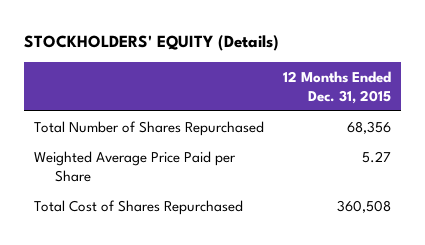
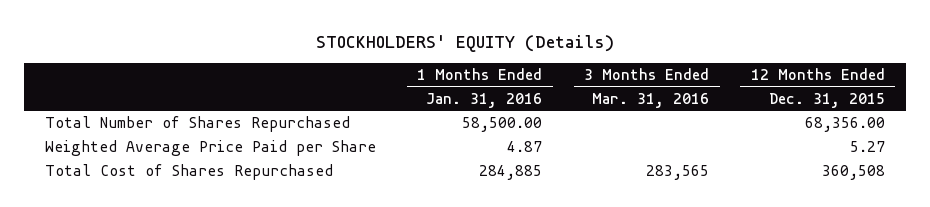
- | 12 Months Ended Dec. 31, 2015
+ | 1 Months Ended Jan. 31, 2016 | 3 Months Ended Mar. 31, 2016 | 12 Months Ended Dec. 31, 2015
- Total Number of Shares Repurchased | 68,356
+ Total Number of Shares Repurchased | 58,500.00 | | 68,356.00

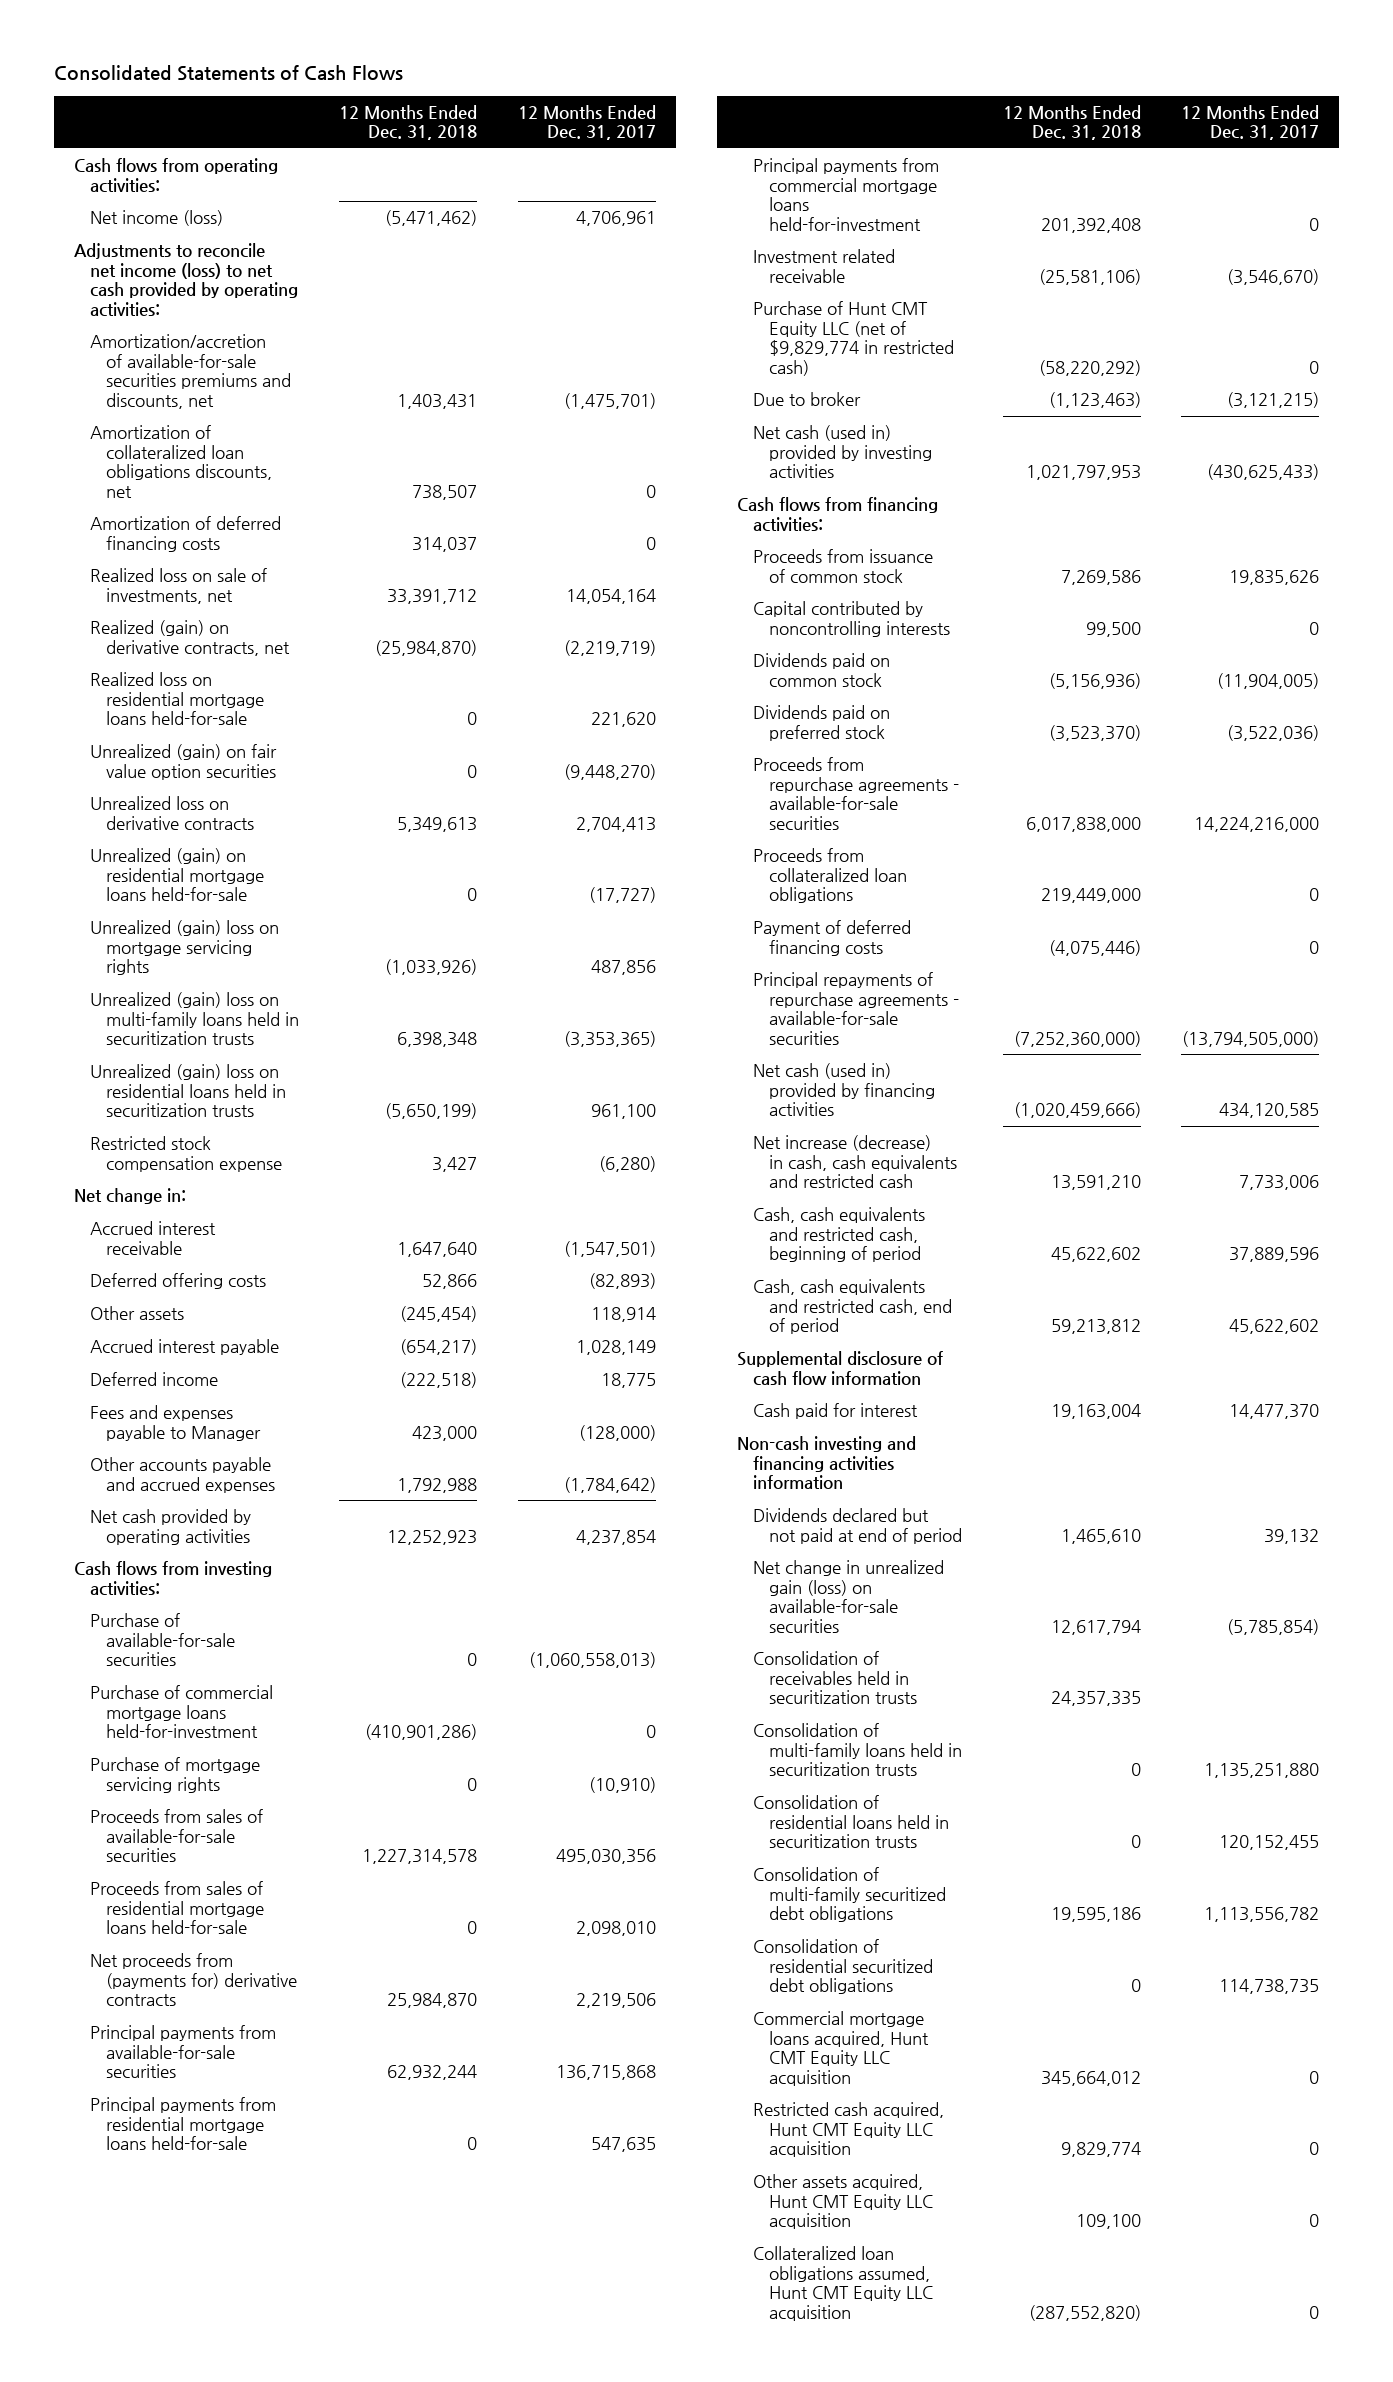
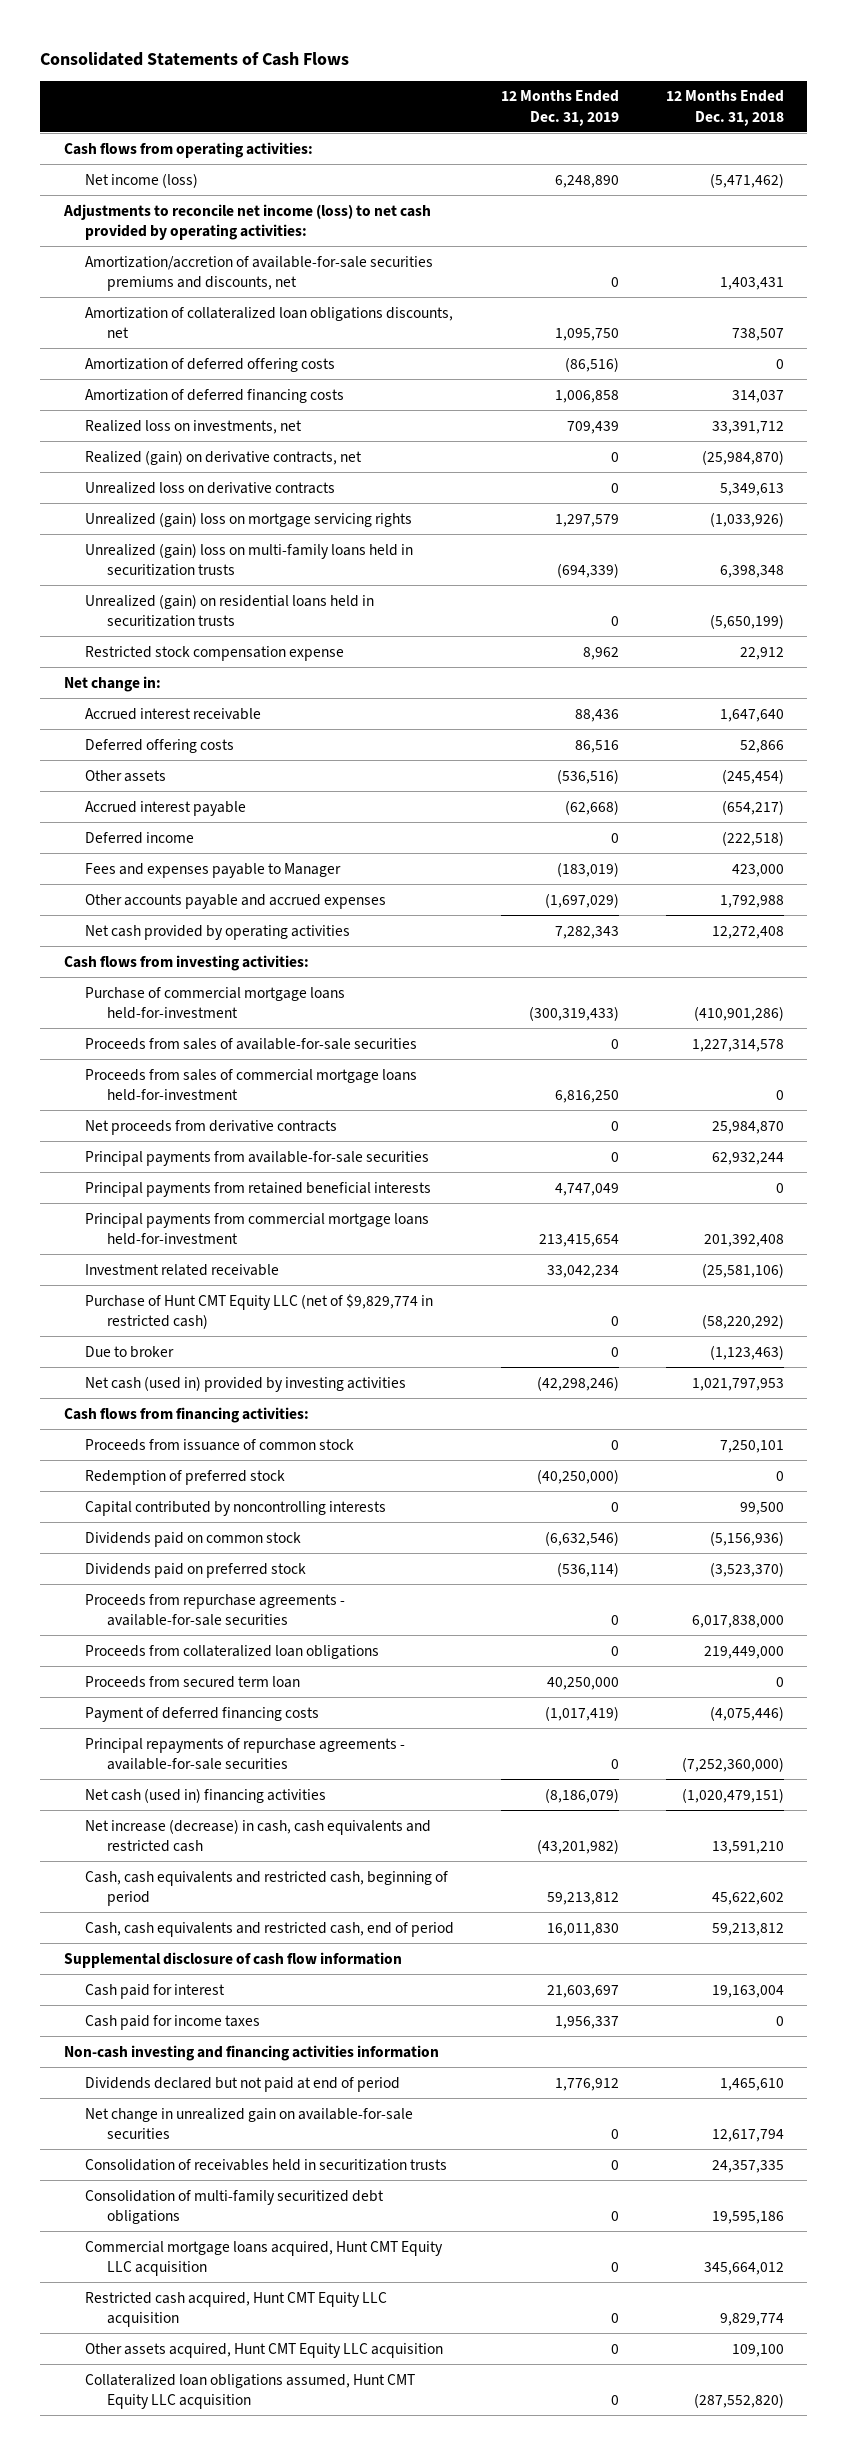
- | 12 Months Ended Dec. 31, 2018 | 12 Months Ended Dec. 31, 2017
+ | 12 Months Ended Dec. 31, 2019 | 12 Months Ended Dec. 31, 2018
+ Amortization of deferred offering costs | (86,516) | 0
- Realized loss on sale of investments, net | 33,391,712 | 14,054,164
+ Realized loss on investments, net | 709,439 | 33,391,712
- Realized loss on residential mortgage loans held-for-sale | 0 | 221,620
- Unrealized (gain) on fair value option securities | 0 | (9,448,270)
- Unrealized (gain) on residential mortgage loans held-for-sale | 0 | (17,727)
- Unrealized (gain) loss on residential loans held in securitization trusts | (5,650,199) | 961,100
- Restricted stock compensation expense | 3,427 | (6,280)
+ Unrealized (gain) on residential loans held in securitization trusts | 0 | (5,650,199)
+ Restricted stock compensation expense | 8,962 | 22,912
- Net cash provided by operating activities | 12,252,923 | 4,237,854
+ Net cash provided by operating activities | 7,282,343 | 12,272,408
- Purchase of available-for-sale securities | 0 | (1,060,558,013)
- Purchase of mortgage servicing rights | 0 | (10,910)
- Proceeds from sales of residential mortgage loans held-for-sale | 0 | 2,098,010
- Net proceeds from (payments for) derivative contracts | 25,984,870 | 2,219,506
+ Proceeds from sales of commercial mortgage loans held-for-investment | 6,816,250 | 0
+ Net proceeds from derivative contracts | 0 | 25,984,870
- Principal payments from residential mortgage loans held-for-sale | 0 | 547,635
+ Principal payments from retained beneficial interests | 4,747,049 | 0
- Proceeds from issuance of common stock | 7,269,586 | 19,835,626
+ Proceeds from issuance of common stock | 0 | 7,250,101
+ Redemption of preferred stock | (40,250,000) | 0
+ Proceeds from secured term loan | 40,250,000 | 0
- Net cash (used in) provided by financing activities | (1,020,459,666) | 434,120,585
+ Net cash (used in) financing activities | (8,186,079) | (1,020,479,151)
+ Cash paid for income taxes | 1,956,337 | 0
- Net change in unrealized gain (loss) on available-for-sale securities | 12,617,794 | (5,785,854)
+ Net change in unrealized gain on available-for-sale securities | 0 | 12,617,794
- Consolidation of multi-family loans held in securitization trusts | 0 | 1,135,251,880
- Consolidation of residential loans held in securitization trusts | 0 | 120,152,455
- Consolidation of residential securitized debt obligations | 0 | 114,738,735

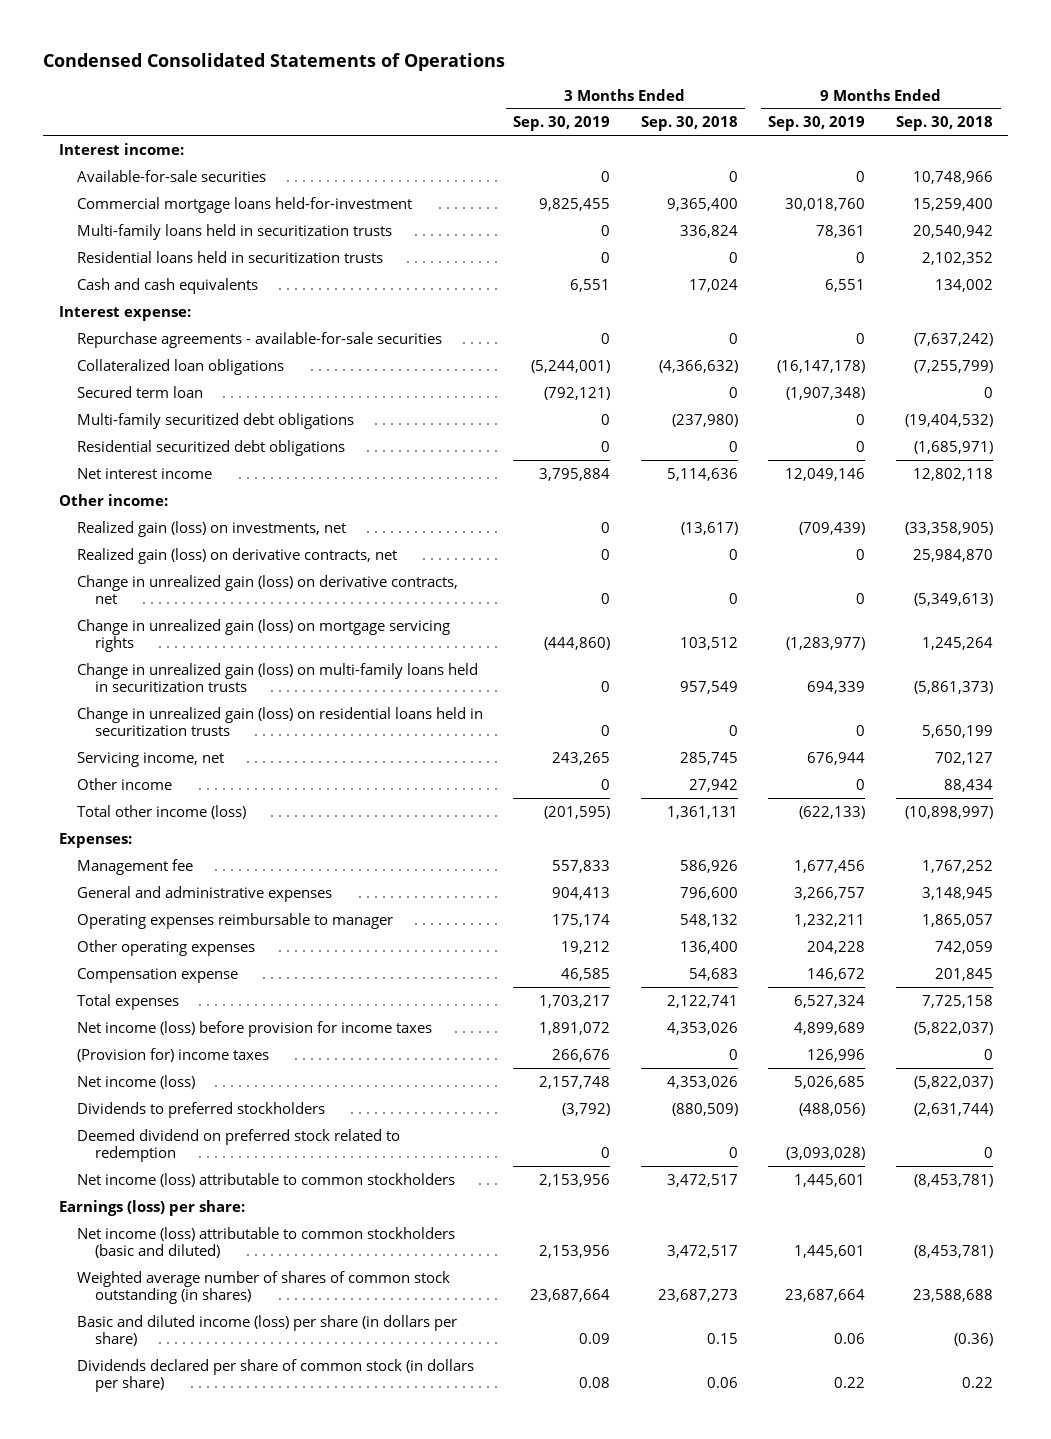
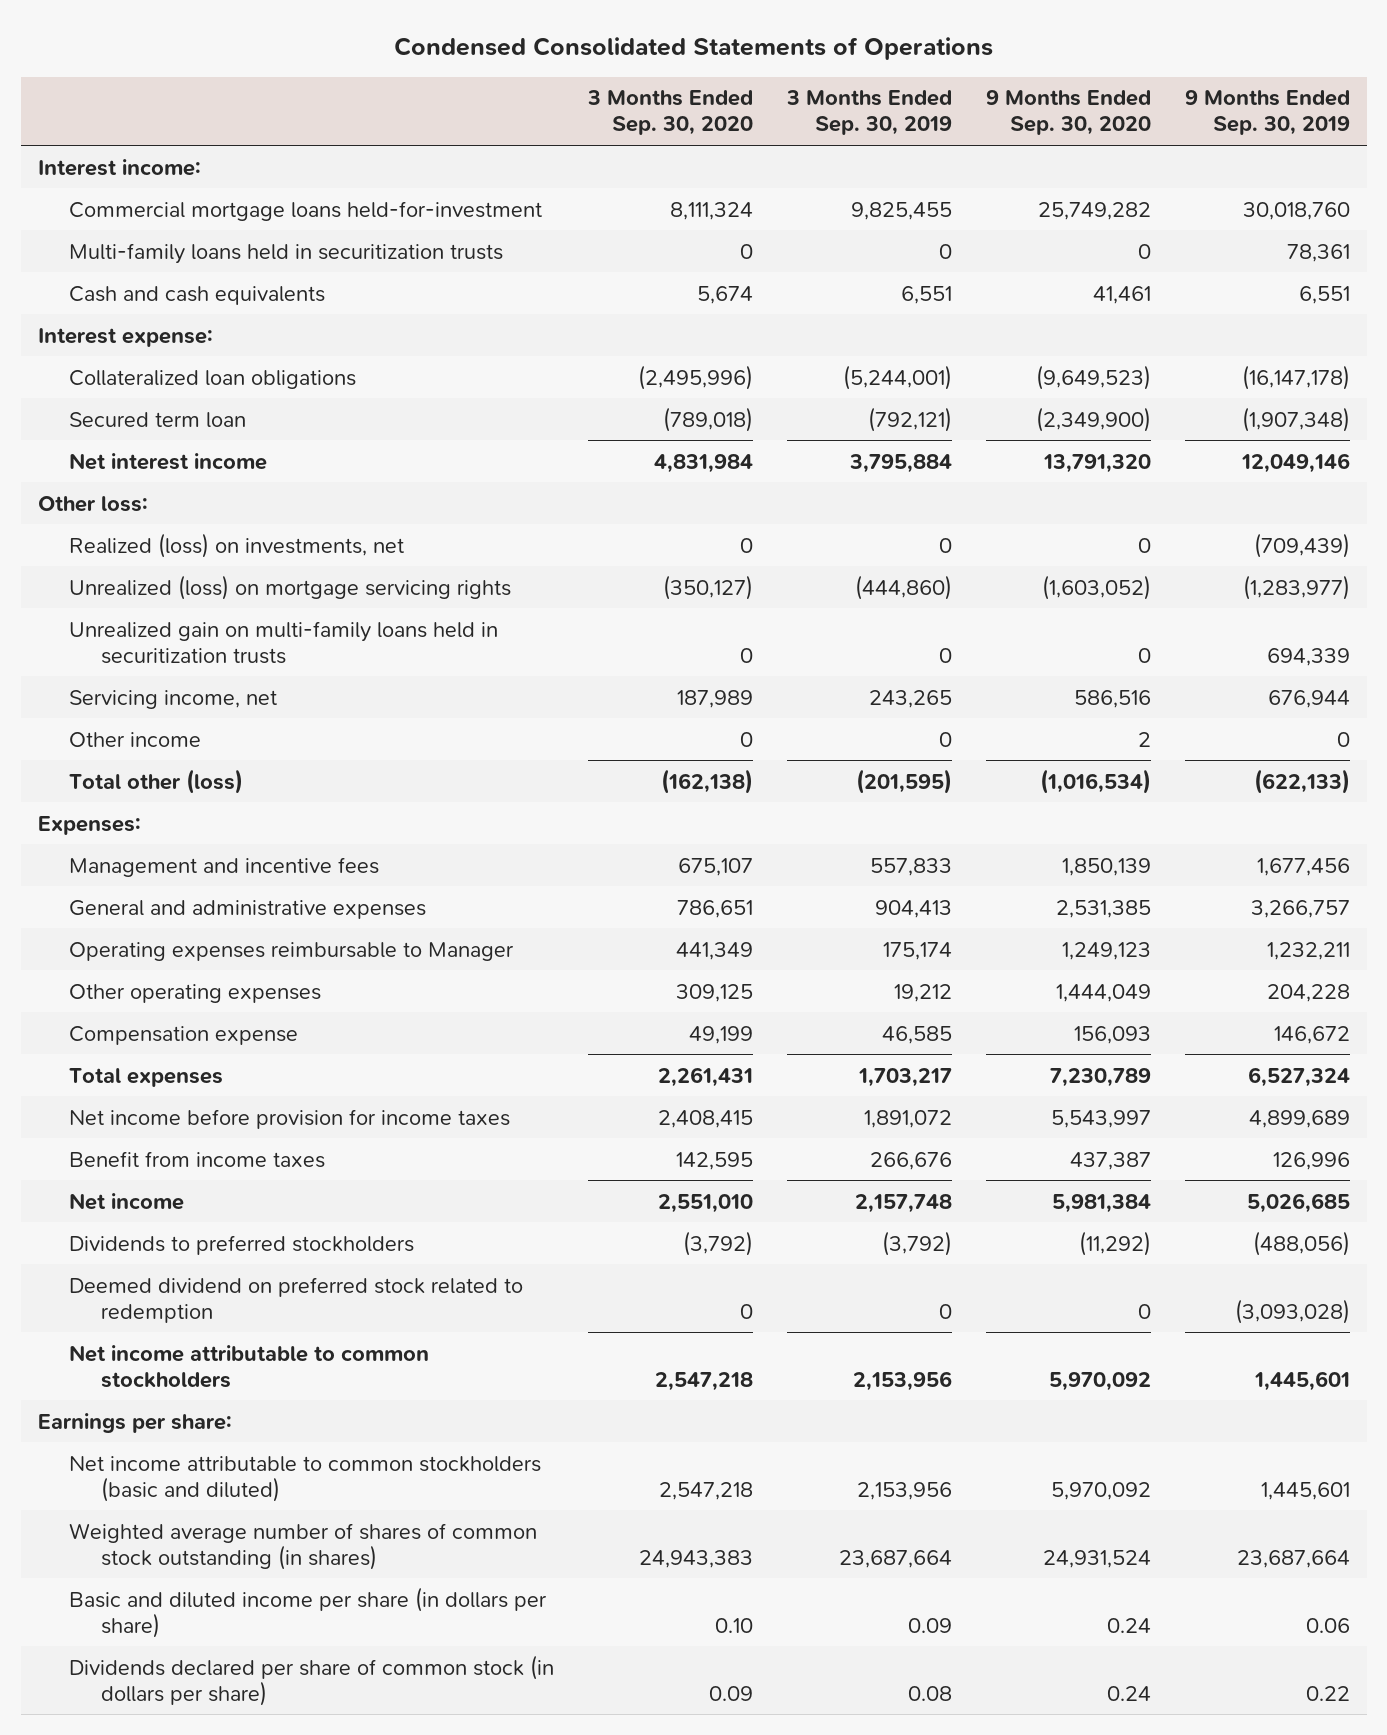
- | 3 Months Ended Sep. 30, 2019 | 3 Months Ended Sep. 30, 2018 | 9 Months Ended Sep. 30, 2019 | 9 Months Ended Sep. 30, 2018
+ | 3 Months Ended Sep. 30, 2020 | 3 Months Ended Sep. 30, 2019 | 9 Months Ended Sep. 30, 2020 | 9 Months Ended Sep. 30, 2019
- Available-for-sale securities | 0 | 0 | 0 | 10,748,966
- Residential loans held in securitization trusts | 0 | 0 | 0 | 2,102,352
- Repurchase agreements - available-for-sale securities | 0 | 0 | 0 | (7,637,242)
- Multi-family securitized debt obligations | 0 | (237,980) | 0 | (19,404,532)
- Residential securitized debt obligations | 0 | 0 | 0 | (1,685,971)
- Other income:
- Realized gain (loss) on investments, net | 0 | (13,617) | (709,439) | (33,358,905)
- Realized gain (loss) on derivative contracts, net | 0 | 0 | 0 | 25,984,870
- Change in unrealized gain (loss) on derivative contracts, net | 0 | 0 | 0 | (5,349,613)
- Change in unrealized gain (loss) on mortgage servicing rights | (444,860) | 103,512 | (1,283,977) | 1,245,264
- Change in unrealized gain (loss) on multi-family loans held in securitization trusts | 0 | 957,549 | 694,339 | (5,861,373)
- Change in unrealized gain (loss) on residential loans held in securitization trusts | 0 | 0 | 0 | 5,650,199
+ Other loss:
+ Realized (loss) on investments, net | 0 | 0 | 0 | (709,439)
+ Unrealized (loss) on mortgage servicing rights | (350,127) | (444,860) | (1,603,052) | (1,283,977)
+ Unrealized gain on multi-family loans held in securitization trusts | 0 | 0 | 0 | 694,339
- Total other income (loss) | (201,595) | 1,361,131 | (622,133) | (10,898,997)
+ Total other (loss) | (162,138) | (201,595) | (1,016,534) | (622,133)
- Management fee | 557,833 | 586,926 | 1,677,456 | 1,767,252
+ Management and incentive fees | 675,107 | 557,833 | 1,850,139 | 1,677,456
- Operating expenses reimbursable to manager | 175,174 | 548,132 | 1,232,211 | 1,865,057
+ Operating expenses reimbursable to Manager | 441,349 | 175,174 | 1,249,123 | 1,232,211
- Net income (loss) before provision for income taxes | 1,891,072 | 4,353,026 | 4,899,689 | (5,822,037)
- (Provision for) income taxes | 266,676 | 0 | 126,996 | 0
- Net income (loss) | 2,157,748 | 4,353,026 | 5,026,685 | (5,822,037)
+ Net income before provision for income taxes | 2,408,415 | 1,891,072 | 5,543,997 | 4,899,689
+ Benefit from income taxes | 142,595 | 266,676 | 437,387 | 126,996
+ Net income | 2,551,010 | 2,157,748 | 5,981,384 | 5,026,685
- Net income (loss) attributable to common stockholders | 2,153,956 | 3,472,517 | 1,445,601 | (8,453,781)
- Earnings (loss) per share:
- Net income (loss) attributable to common stockholders (basic and diluted) | 2,153,956 | 3,472,517 | 1,445,601 | (8,453,781)
+ Net income attributable to common stockholders | 2,547,218 | 2,153,956 | 5,970,092 | 1,445,601
+ Earnings per share:
+ Net income attributable to common stockholders (basic and diluted) | 2,547,218 | 2,153,956 | 5,970,092 | 1,445,601
- Basic and diluted income (loss) per share (in dollars per share) | 0.09 | 0.15 | 0.06 | (0.36)
+ Basic and diluted income per share (in dollars per share) | 0.10 | 0.09 | 0.24 | 0.06

